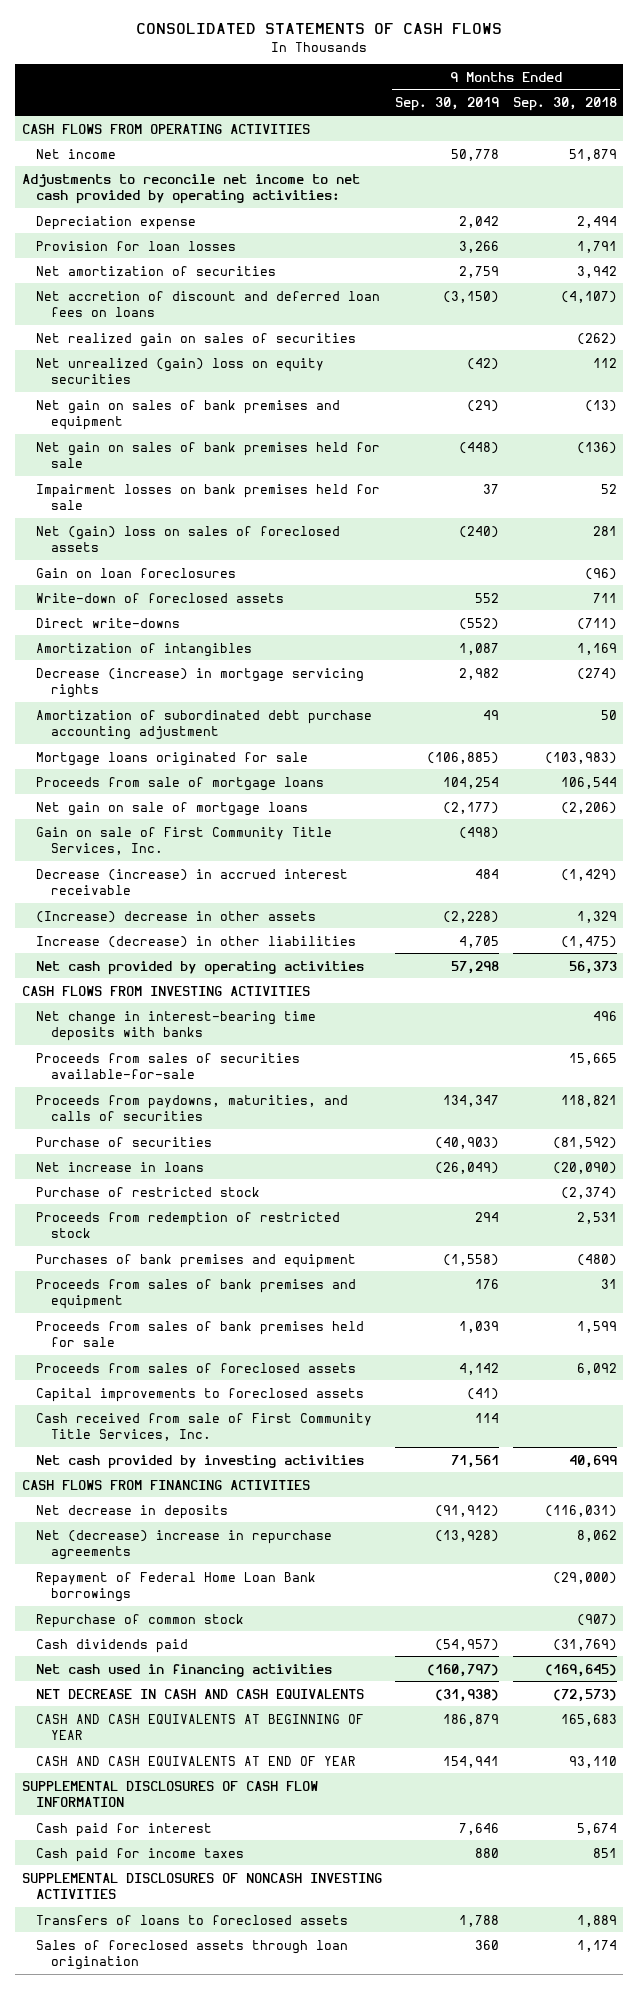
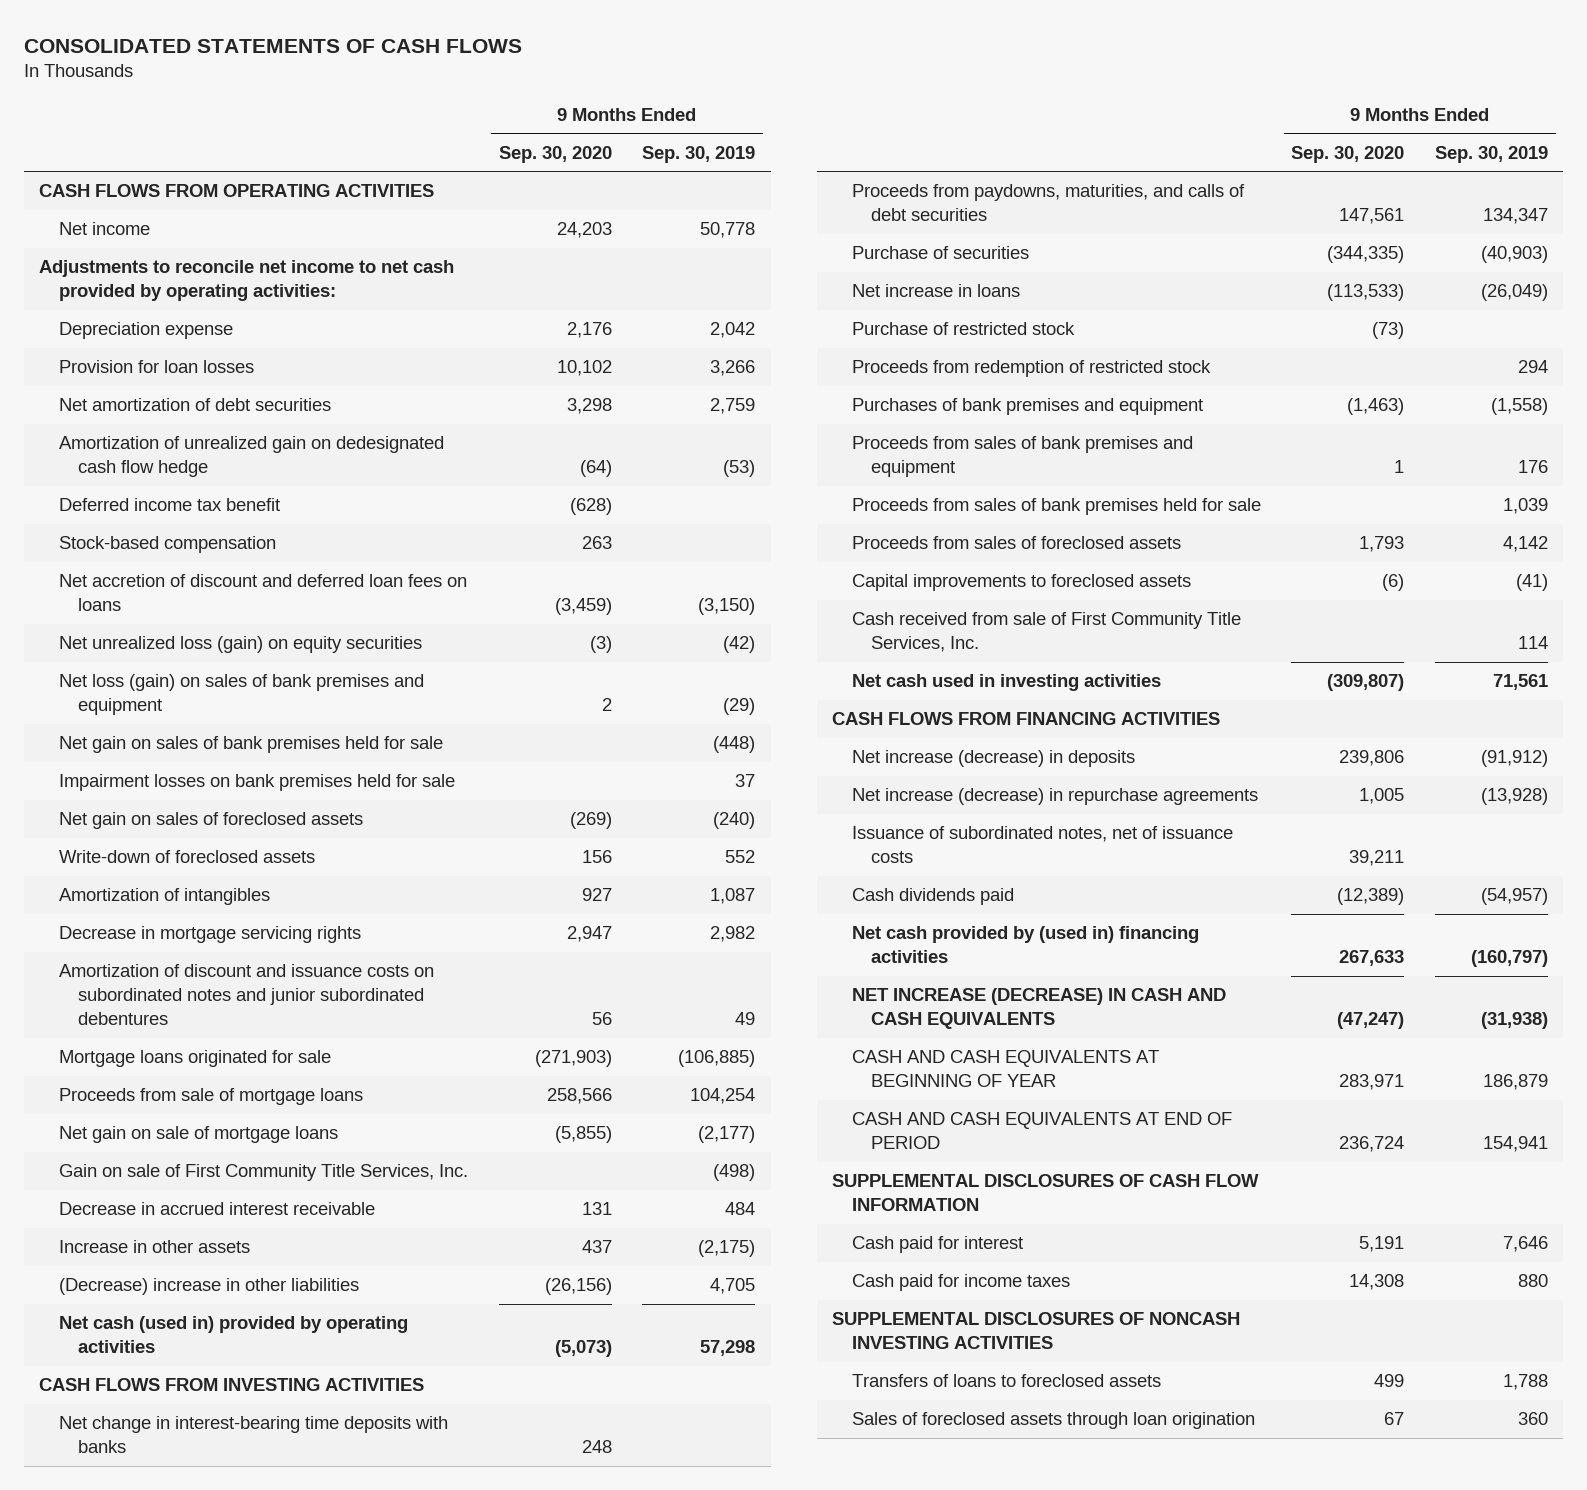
- | 9 Months Ended Sep. 30, 2019 | 9 Months Ended Sep. 30, 2018
+ | 9 Months Ended Sep. 30, 2020 | 9 Months Ended Sep. 30, 2019
- Net amortization of securities | 2,759 | 3,942
+ Net amortization of debt securities | 3,298 | 2,759
+ Amortization of unrealized gain on dedesignated cash flow hedge | (64) | (53)
+ Deferred income tax benefit | (628) |
+ Stock-based compensation | 263 |
- Net realized gain on sales of securities | | (262)
- Net unrealized (gain) loss on equity securities | (42) | 112
- Net gain on sales of bank premises and equipment | (29) | (13)
+ Net unrealized loss (gain) on equity securities | (3) | (42)
+ Net loss (gain) on sales of bank premises and equipment | 2 | (29)
- Net (gain) loss on sales of foreclosed assets | (240) | 281
- Gain on loan foreclosures | | (96)
+ Net gain on sales of foreclosed assets | (269) | (240)
- Direct write-downs | (552) | (711)
- Decrease (increase) in mortgage servicing rights | 2,982 | (274)
- Amortization of subordinated debt purchase accounting adjustment | 49 | 50
+ Decrease in mortgage servicing rights | 2,947 | 2,982
+ Amortization of discount and issuance costs on subordinated notes and junior subordinated debentures | 56 | 49
- Decrease (increase) in accrued interest receivable | 484 | (1,429)
- (Increase) decrease in other assets | (2,228) | 1,329
- Increase (decrease) in other liabilities | 4,705 | (1,475)
- Net cash provided by operating activities | 57,298 | 56,373
+ Decrease in accrued interest receivable | 131 | 484
+ Increase in other assets | 437 | (2,175)
+ (Decrease) increase in other liabilities | (26,156) | 4,705
+ Net cash (used in) provided by operating activities | (5,073) | 57,298
- Proceeds from sales of securities available-for-sale | | 15,665
- Proceeds from paydowns, maturities, and calls of securities | 134,347 | 118,821
+ Proceeds from paydowns, maturities, and calls of debt securities | 147,561 | 134,347
- Net cash provided by investing activities | 71,561 | 40,699
+ Net cash used in investing activities | (309,807) | 71,561
- Net decrease in deposits | (91,912) | (116,031)
- Net (decrease) increase in repurchase agreements | (13,928) | 8,062
- Repayment of Federal Home Loan Bank borrowings | | (29,000)
- Repurchase of common stock | | (907)
+ Net increase (decrease) in deposits | 239,806 | (91,912)
+ Net increase (decrease) in repurchase agreements | 1,005 | (13,928)
+ Issuance of subordinated notes, net of issuance costs | 39,211 |
- Net cash used in financing activities | (160,797) | (169,645)
- NET DECREASE IN CASH AND CASH EQUIVALENTS | (31,938) | (72,573)
+ Net cash provided by (used in) financing activities | 267,633 | (160,797)
+ NET INCREASE (DECREASE) IN CASH AND CASH EQUIVALENTS | (47,247) | (31,938)
- CASH AND CASH EQUIVALENTS AT END OF YEAR | 154,941 | 93,110
+ CASH AND CASH EQUIVALENTS AT END OF PERIOD | 236,724 | 154,941

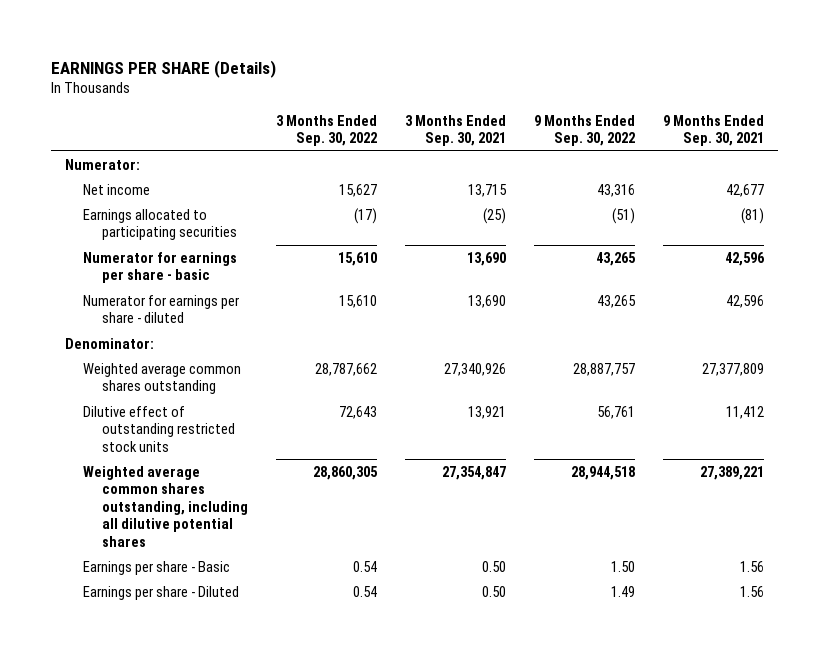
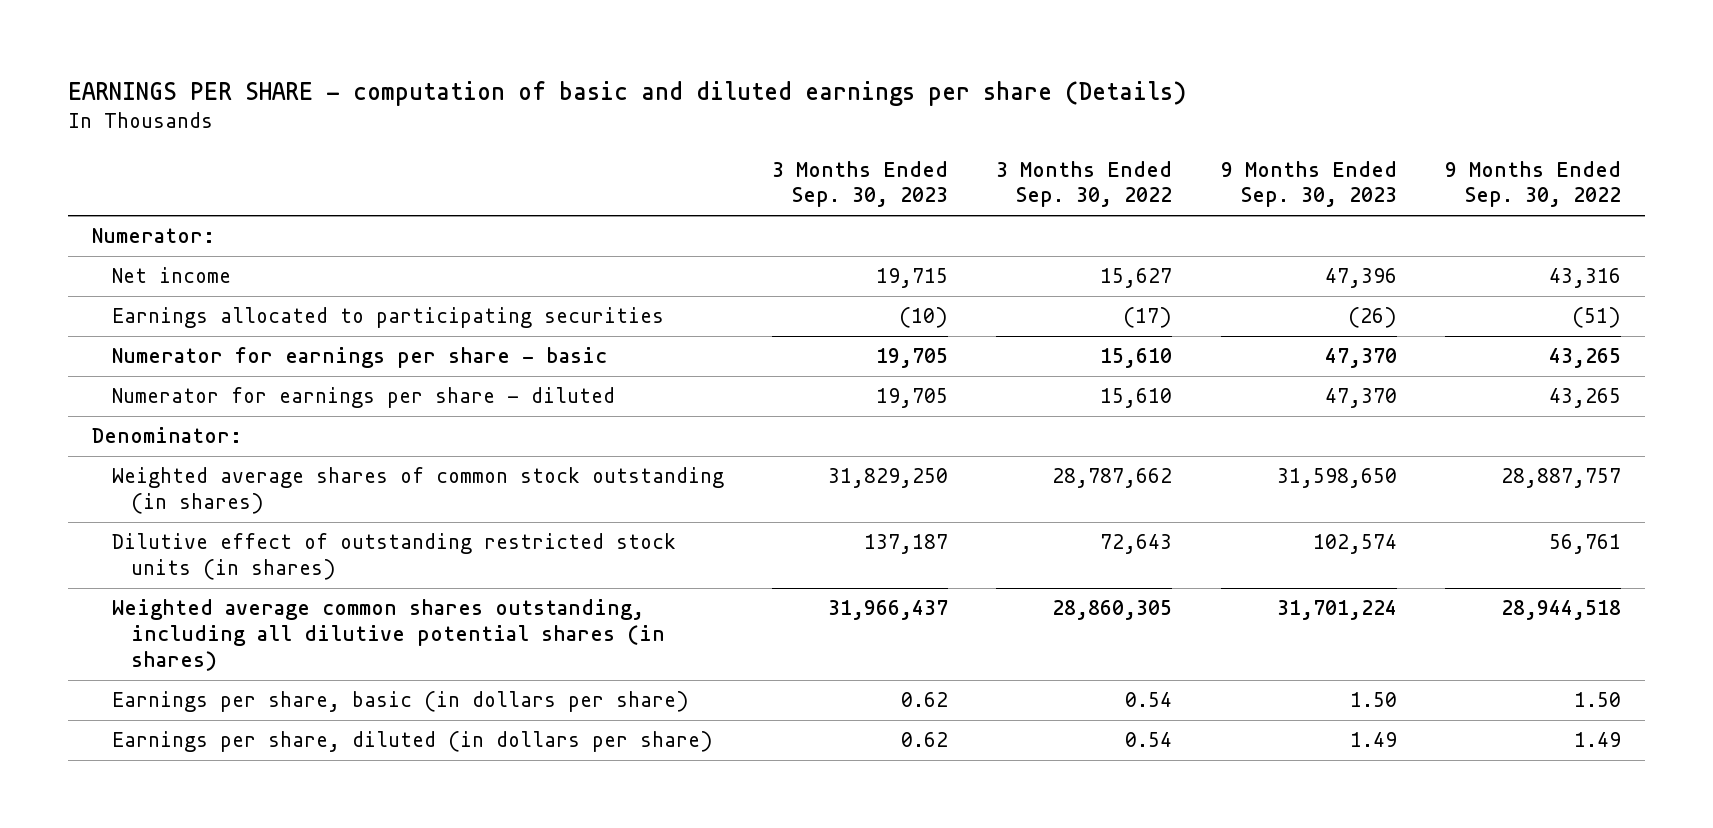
- EARNINGS PER SHARE (Details)
+ EARNINGS PER SHARE - computation of basic and diluted earnings per share (Details)
- | 3 Months Ended Sep. 30, 2022 | 3 Months Ended Sep. 30, 2021 | 9 Months Ended Sep. 30, 2022 | 9 Months Ended Sep. 30, 2021
+ | 3 Months Ended Sep. 30, 2023 | 3 Months Ended Sep. 30, 2022 | 9 Months Ended Sep. 30, 2023 | 9 Months Ended Sep. 30, 2022
- Weighted average common shares outstanding | 28,787,662 | 27,340,926 | 28,887,757 | 27,377,809
- Dilutive effect of outstanding restricted stock units | 72,643 | 13,921 | 56,761 | 11,412
- Weighted average common shares outstanding, including all dilutive potential shares | 28,860,305 | 27,354,847 | 28,944,518 | 27,389,221
- Earnings per share - Basic | 0.54 | 0.50 | 1.50 | 1.56
- Earnings per share - Diluted | 0.54 | 0.50 | 1.49 | 1.56
+ Weighted average shares of common stock outstanding (in shares) | 31,829,250 | 28,787,662 | 31,598,650 | 28,887,757
+ Dilutive effect of outstanding restricted stock units (in shares) | 137,187 | 72,643 | 102,574 | 56,761
+ Weighted average common shares outstanding, including all dilutive potential shares (in shares) | 31,966,437 | 28,860,305 | 31,701,224 | 28,944,518
+ Earnings per share, basic (in dollars per share) | 0.62 | 0.54 | 1.50 | 1.50
+ Earnings per share, diluted (in dollars per share) | 0.62 | 0.54 | 1.49 | 1.49

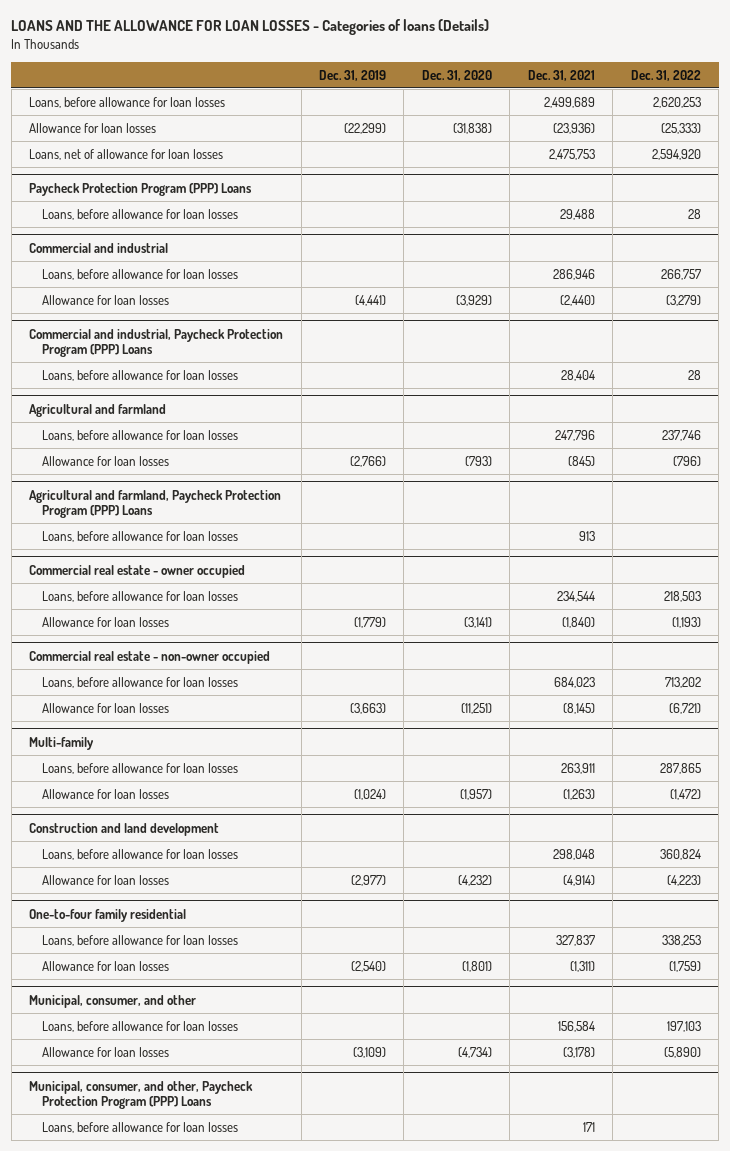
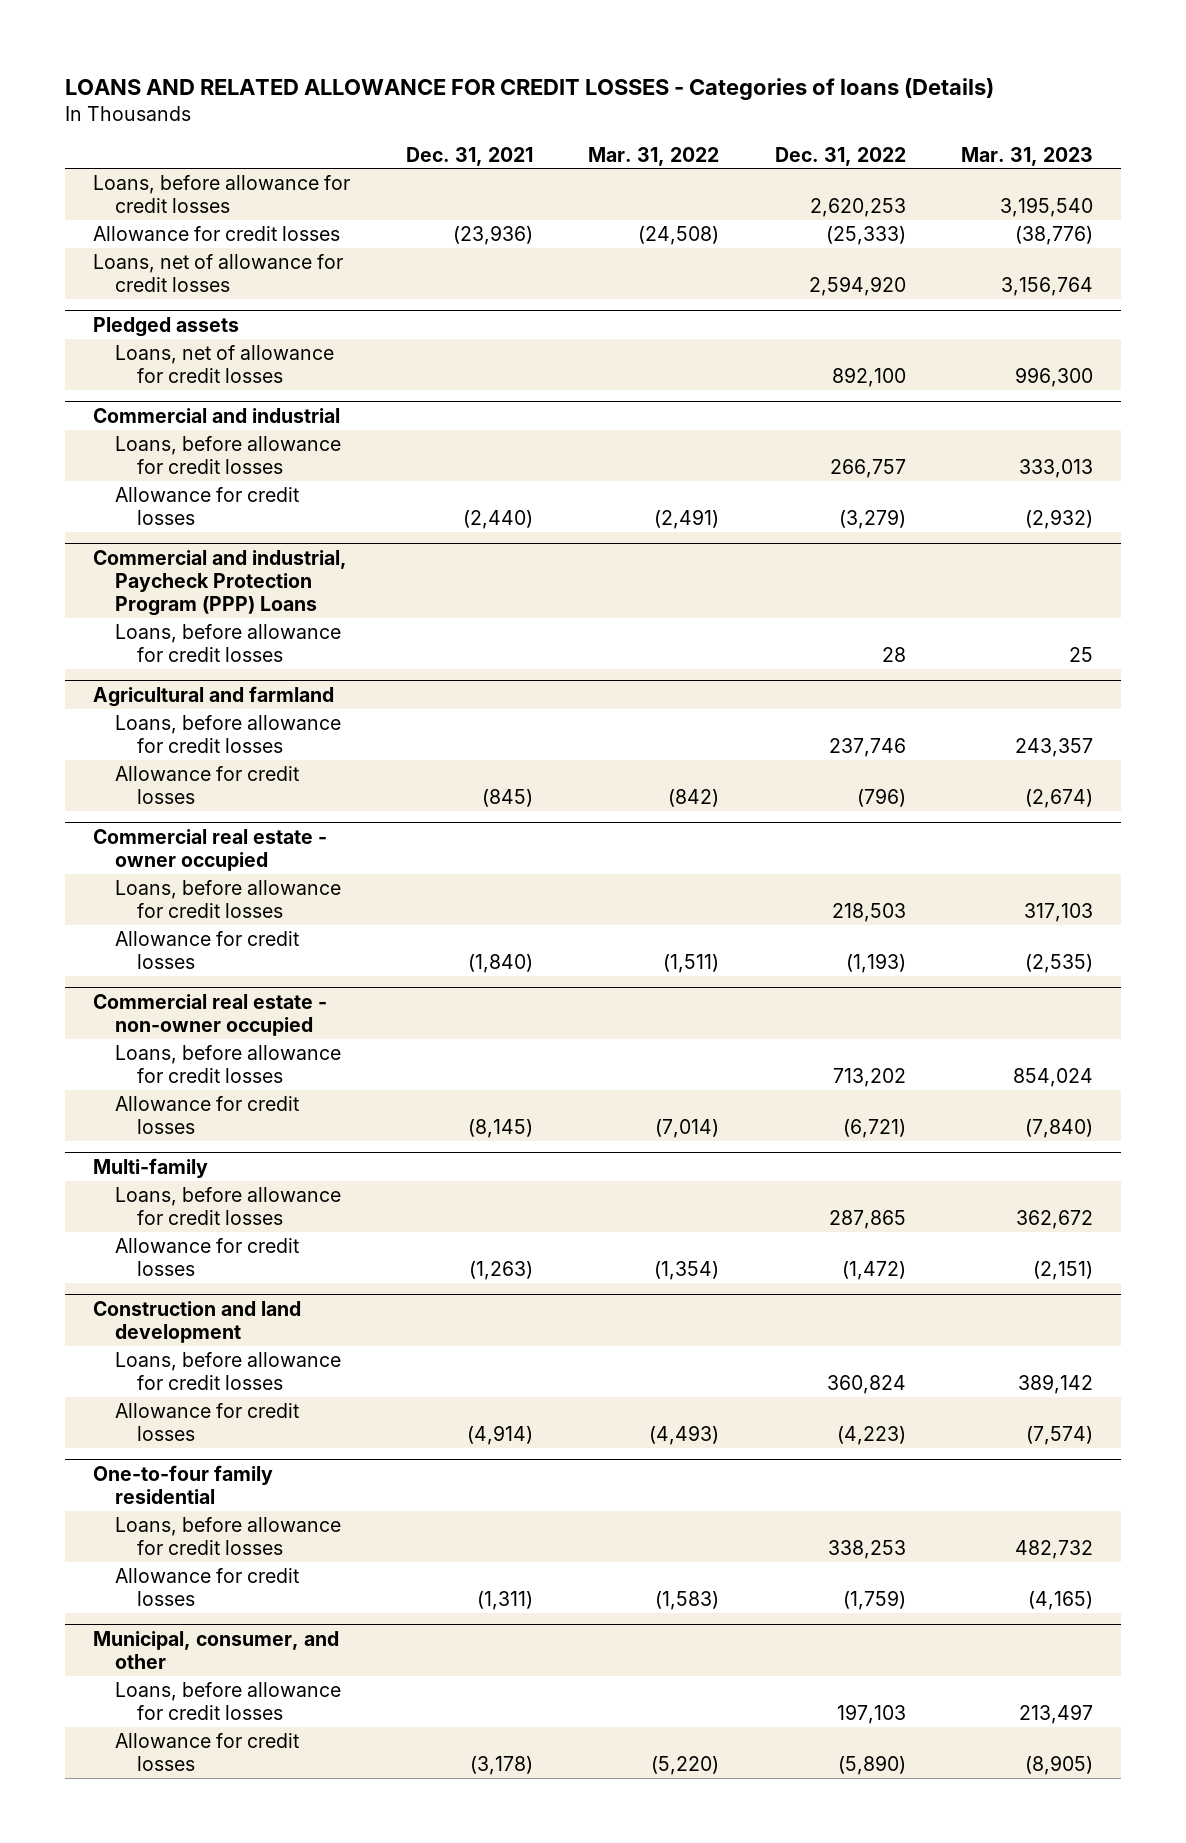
- LOANS AND THE ALLOWANCE FOR LOAN LOSSES - Categories of loans (Details)
+ LOANS AND RELATED ALLOWANCE FOR CREDIT LOSSES - Categories of loans (Details)
- | Dec. 31, 2019 | Dec. 31, 2020 | Dec. 31, 2021 | Dec. 31, 2022
+ | Dec. 31, 2021 | Mar. 31, 2022 | Dec. 31, 2022 | Mar. 31, 2023
- Loans, before allowance for loan losses | | | 2,499,689 | 2,620,253
- Allowance for loan losses | (22,299) | (31,838) | (23,936) | (25,333)
- Loans, net of allowance for loan losses | | | 2,475,753 | 2,594,920
- Paycheck Protection Program (PPP) Loans
- Loans, before allowance for loan losses | | | 29,488 | 28
+ Loans, before allowance for credit losses | | | 2,620,253 | 3,195,540
+ Allowance for credit losses | (23,936) | (24,508) | (25,333) | (38,776)
+ Loans, net of allowance for credit losses | | | 2,594,920 | 3,156,764
+ Pledged assets
+ Loans, net of allowance for credit losses | | | 892,100 | 996,300
@ Commercial and industrial
- Loans, before allowance for loan losses | | | 286,946 | 266,757
- Allowance for loan losses | (4,441) | (3,929) | (2,440) | (3,279)
+ Loans, before allowance for credit losses | | | 266,757 | 333,013
+ Allowance for credit losses | (2,440) | (2,491) | (3,279) | (2,932)
@ Commercial and industrial, Paycheck Protection Program (PPP) Loans
- Loans, before allowance for loan losses | | | 28,404 | 28
+ Loans, before allowance for credit losses | | | 28 | 25
@ Agricultural and farmland
- Loans, before allowance for loan losses | | | 247,796 | 237,746
- Allowance for loan losses | (2,766) | (793) | (845) | (796)
- Agricultural and farmland, Paycheck Protection Program (PPP) Loans
- Loans, before allowance for loan losses | | | 913 |
@ Agricultural and farmland
+ Loans, before allowance for credit losses | | | 237,746 | 243,357
+ Allowance for credit losses | (845) | (842) | (796) | (2,674)
@ Commercial real estate - owner occupied
- Loans, before allowance for loan losses | | | 234,544 | 218,503
- Allowance for loan losses | (1,779) | (3,141) | (1,840) | (1,193)
+ Loans, before allowance for credit losses | | | 218,503 | 317,103
+ Allowance for credit losses | (1,840) | (1,511) | (1,193) | (2,535)
@ Commercial real estate - non-owner occupied
- Loans, before allowance for loan losses | | | 684,023 | 713,202
- Allowance for loan losses | (3,663) | (11,251) | (8,145) | (6,721)
+ Loans, before allowance for credit losses | | | 713,202 | 854,024
+ Allowance for credit losses | (8,145) | (7,014) | (6,721) | (7,840)
@ Multi-family
- Loans, before allowance for loan losses | | | 263,911 | 287,865
- Allowance for loan losses | (1,024) | (1,957) | (1,263) | (1,472)
+ Loans, before allowance for credit losses | | | 287,865 | 362,672
+ Allowance for credit losses | (1,263) | (1,354) | (1,472) | (2,151)
@ Construction and land development
- Loans, before allowance for loan losses | | | 298,048 | 360,824
- Allowance for loan losses | (2,977) | (4,232) | (4,914) | (4,223)
+ Loans, before allowance for credit losses | | | 360,824 | 389,142
+ Allowance for credit losses | (4,914) | (4,493) | (4,223) | (7,574)
@ One-to-four family residential
- Loans, before allowance for loan losses | | | 327,837 | 338,253
- Allowance for loan losses | (2,540) | (1,801) | (1,311) | (1,759)
+ Loans, before allowance for credit losses | | | 338,253 | 482,732
+ Allowance for credit losses | (1,311) | (1,583) | (1,759) | (4,165)
@ Municipal, consumer, and other
- Loans, before allowance for loan losses | | | 156,584 | 197,103
- Allowance for loan losses | (3,109) | (4,734) | (3,178) | (5,890)
- Municipal, consumer, and other, Paycheck Protection Program (PPP) Loans
- Loans, before allowance for loan losses | | | 171 |
@ Municipal, consumer, and other
+ Loans, before allowance for credit losses | | | 197,103 | 213,497
+ Allowance for credit losses | (3,178) | (5,220) | (5,890) | (8,905)

